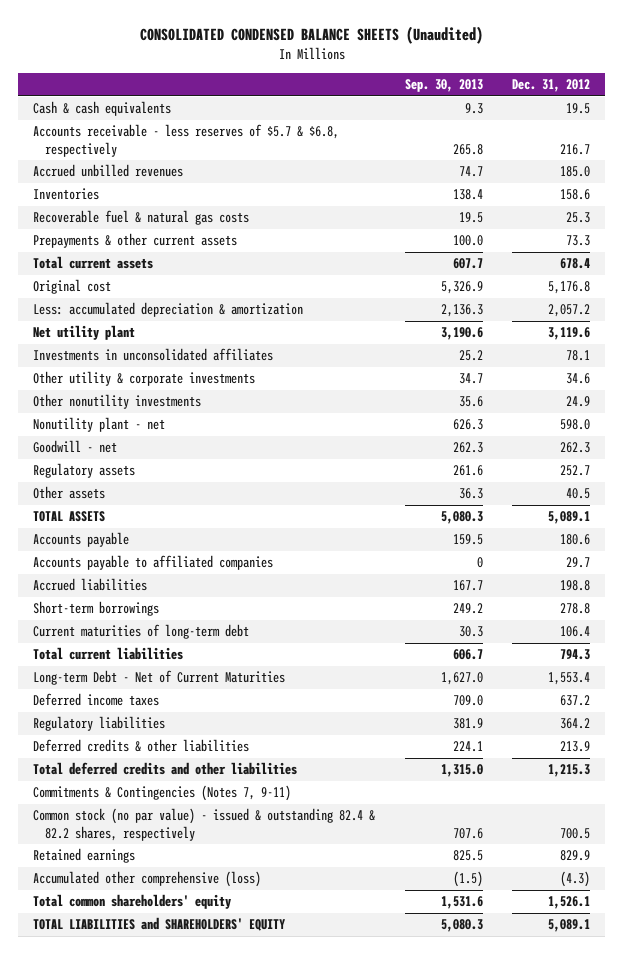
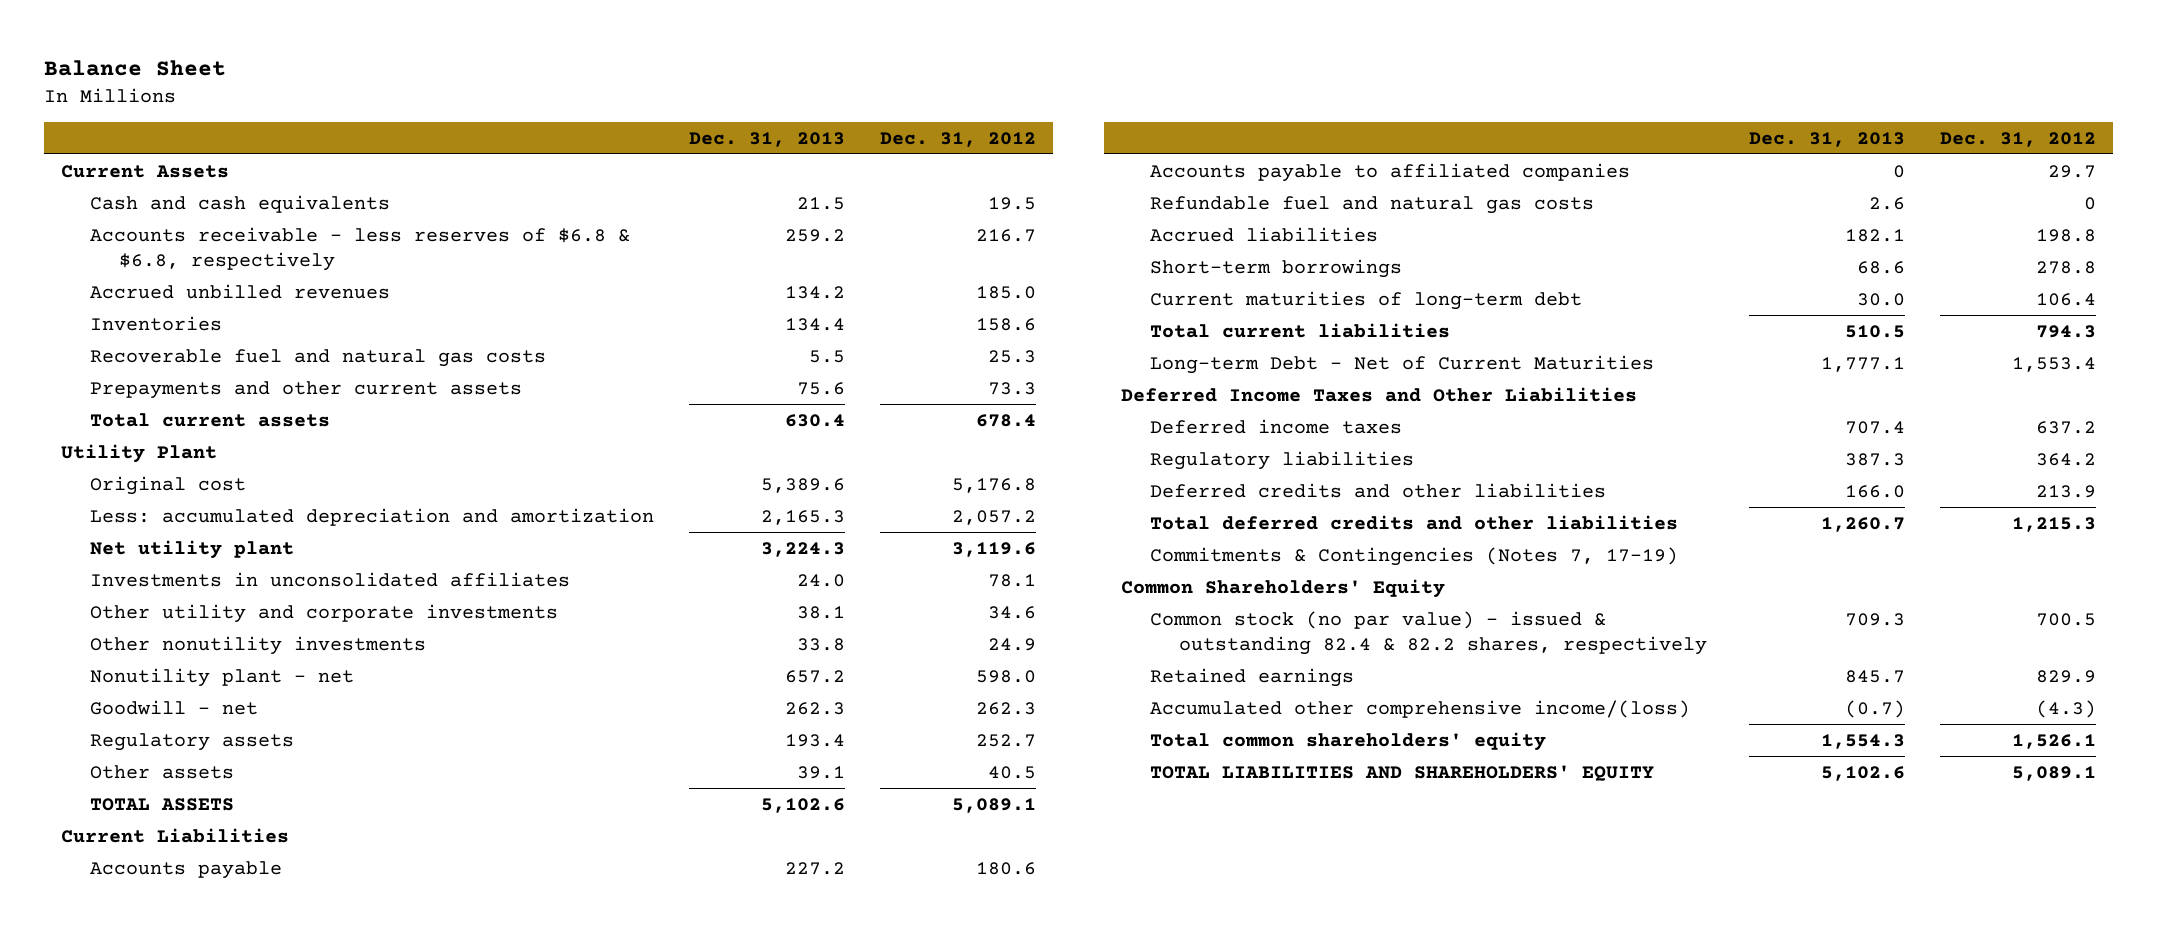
- CONSOLIDATED CONDENSED BALANCE SHEETS (Unaudited)
+ Balance Sheet
- | Sep. 30, 2013 | Dec. 31, 2012
+ | Dec. 31, 2013 | Dec. 31, 2012
- Cash & cash equivalents | 9.3 | 19.5
- Accounts receivable - less reserves of $5.7 & $6.8, respectively | 265.8 | 216.7
+ Current Assets
+ Cash and cash equivalents | 21.5 | 19.5
+ Accounts receivable - less reserves of $6.8 & $6.8, respectively | 259.2 | 216.7
- Recoverable fuel & natural gas costs | 19.5 | 25.3
- Prepayments & other current assets | 100.0 | 73.3
+ Recoverable fuel and natural gas costs | 5.5 | 25.3
+ Prepayments and other current assets | 75.6 | 73.3
+ Utility Plant
- Less: accumulated depreciation & amortization | 2,136.3 | 2,057.2
+ Less: accumulated depreciation and amortization | 2,165.3 | 2,057.2
- Other utility & corporate investments | 34.7 | 34.6
+ Other utility and corporate investments | 38.1 | 34.6
+ Current Liabilities
+ Refundable fuel and natural gas costs | 2.6 | 0
+ Deferred Income Taxes and Other Liabilities
- Deferred credits & other liabilities | 224.1 | 213.9
+ Deferred credits and other liabilities | 166.0 | 213.9
- Commitments & Contingencies (Notes 7, 9-11)
+ Commitments & Contingencies (Notes 7, 17-19)
+ Common Shareholders' Equity
- Accumulated other comprehensive (loss) | (1.5) | (4.3)
+ Accumulated other comprehensive income/(loss) | (0.7) | (4.3)
- TOTAL LIABILITIES and SHAREHOLDERS' EQUITY | 5,080.3 | 5,089.1
+ TOTAL LIABILITIES AND SHAREHOLDERS' EQUITY | 5,102.6 | 5,089.1

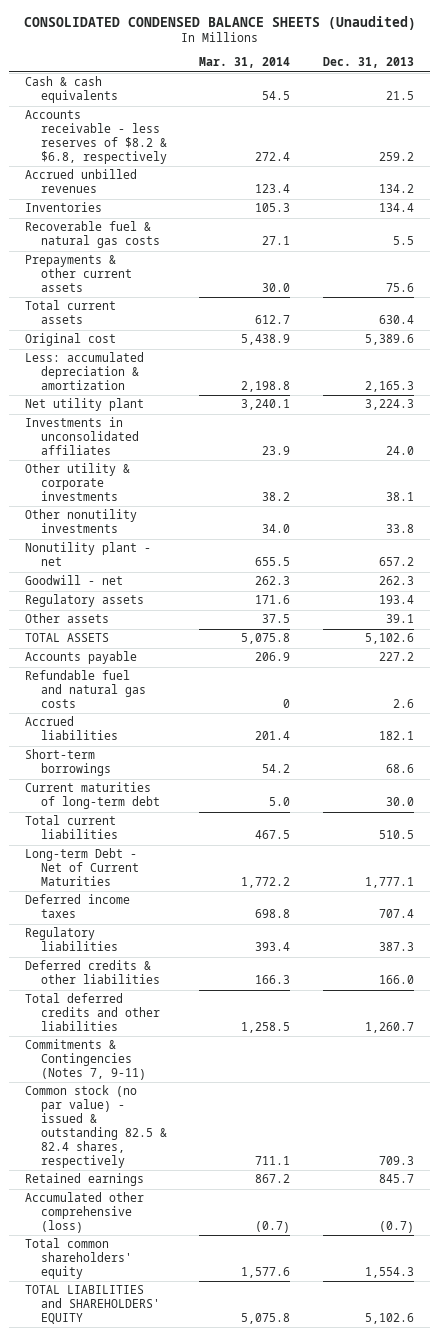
- Balance Sheet
+ CONSOLIDATED CONDENSED BALANCE SHEETS (Unaudited)
- | Dec. 31, 2013 | Dec. 31, 2012
+ | Mar. 31, 2014 | Dec. 31, 2013
- Current Assets
- Cash and cash equivalents | 21.5 | 19.5
- Accounts receivable - less reserves of $6.8 & $6.8, respectively | 259.2 | 216.7
+ Cash & cash equivalents | 54.5 | 21.5
+ Accounts receivable - less reserves of $8.2 & $6.8, respectively | 272.4 | 259.2
- Recoverable fuel and natural gas costs | 5.5 | 25.3
- Prepayments and other current assets | 75.6 | 73.3
+ Recoverable fuel & natural gas costs | 27.1 | 5.5
+ Prepayments & other current assets | 30.0 | 75.6
- Utility Plant
- Less: accumulated depreciation and amortization | 2,165.3 | 2,057.2
+ Less: accumulated depreciation & amortization | 2,198.8 | 2,165.3
- Other utility and corporate investments | 38.1 | 34.6
+ Other utility & corporate investments | 38.2 | 38.1
- Current Liabilities
- Accounts payable to affiliated companies | 0 | 29.7
- Deferred Income Taxes and Other Liabilities
- Deferred credits and other liabilities | 166.0 | 213.9
+ Deferred credits & other liabilities | 166.3 | 166.0
- Commitments & Contingencies (Notes 7, 17-19)
- Common Shareholders' Equity
- Common stock (no par value) - issued & outstanding 82.4 & 82.2 shares, respectively | 709.3 | 700.5
+ Commitments & Contingencies (Notes 7, 9-11)
+ Common stock (no par value) - issued & outstanding 82.5 & 82.4 shares, respectively | 711.1 | 709.3
- Accumulated other comprehensive income/(loss) | (0.7) | (4.3)
+ Accumulated other comprehensive (loss) | (0.7) | (0.7)
- TOTAL LIABILITIES AND SHAREHOLDERS' EQUITY | 5,102.6 | 5,089.1
+ TOTAL LIABILITIES and SHAREHOLDERS' EQUITY | 5,075.8 | 5,102.6

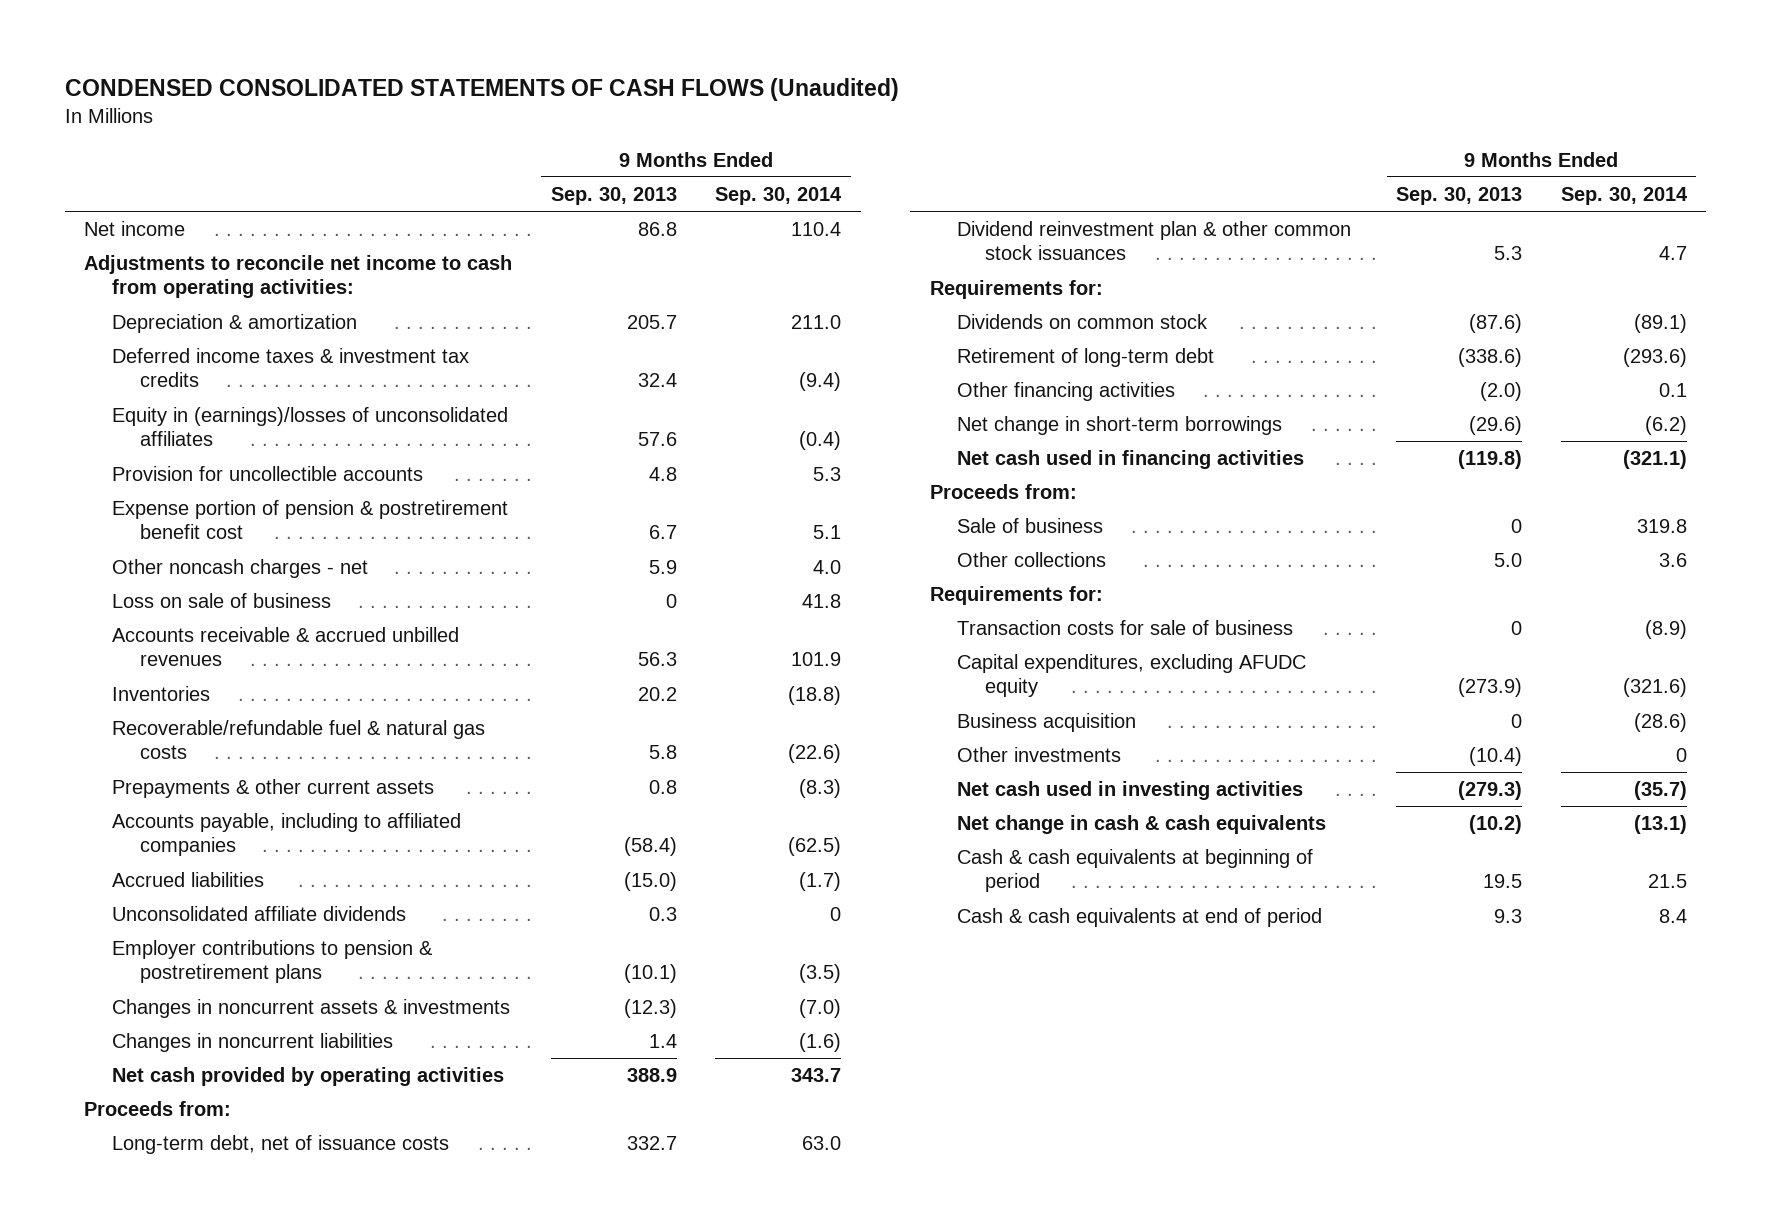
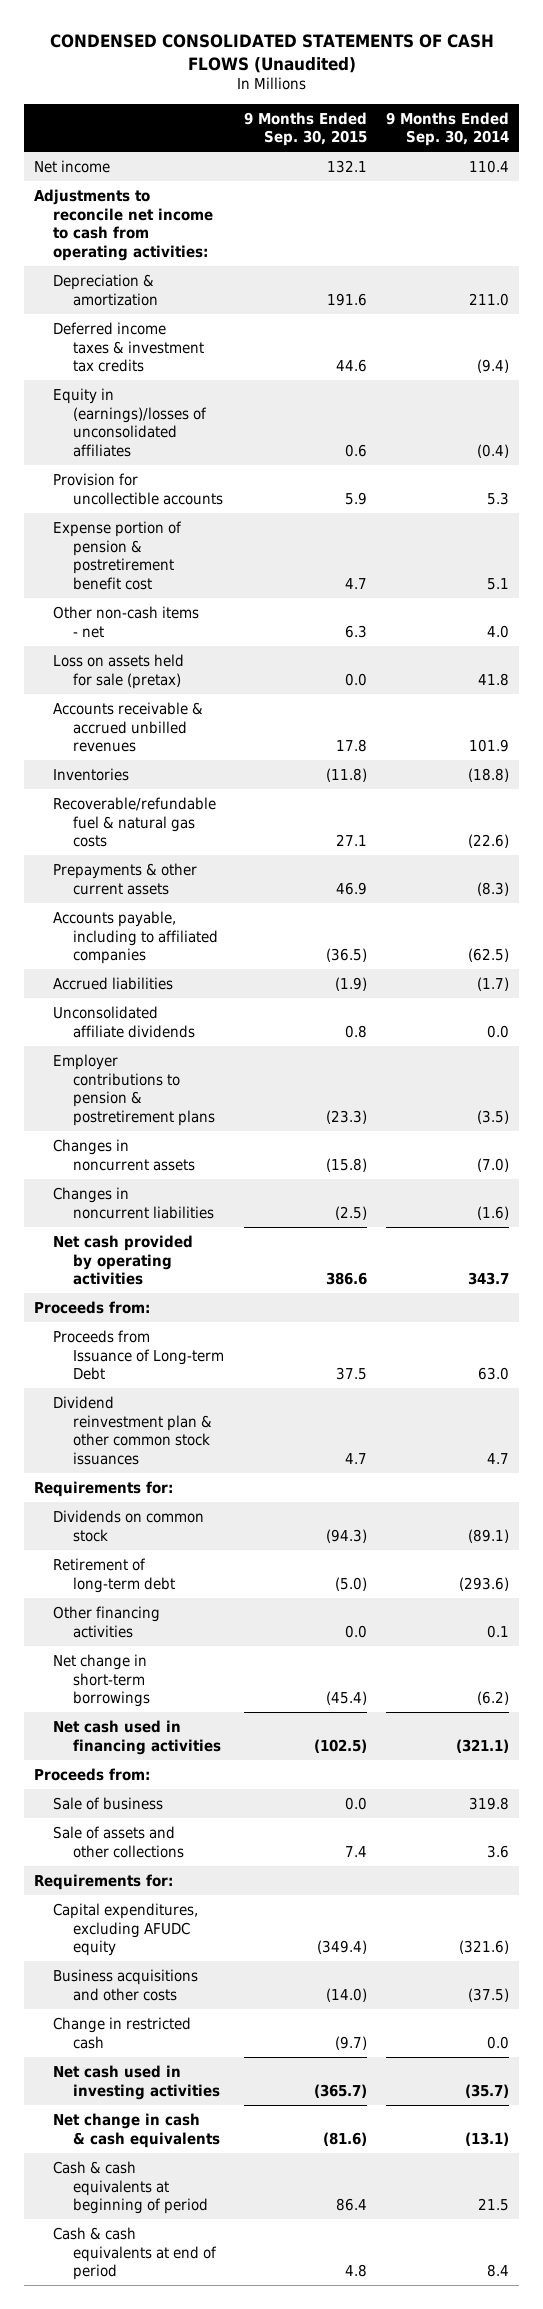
- | 9 Months Ended Sep. 30, 2013 | 9 Months Ended Sep. 30, 2014
+ | 9 Months Ended Sep. 30, 2015 | 9 Months Ended Sep. 30, 2014
- Other noncash charges - net | 5.9 | 4.0
- Loss on sale of business | 0 | 41.8
+ Other non-cash items - net | 6.3 | 4.0
+ Loss on assets held for sale (pretax) | 0.0 | 41.8
- Unconsolidated affiliate dividends | 0.3 | 0
+ Unconsolidated affiliate dividends | 0.8 | 0.0
- Changes in noncurrent assets & investments | (12.3) | (7.0)
+ Changes in noncurrent assets | (15.8) | (7.0)
- Long-term debt, net of issuance costs | 332.7 | 63.0
+ Proceeds from Issuance of Long-term Debt | 37.5 | 63.0
- Other collections | 5.0 | 3.6
+ Sale of assets and other collections | 7.4 | 3.6
- Transaction costs for sale of business | 0 | (8.9)
- Business acquisition | 0 | (28.6)
- Other investments | (10.4) | 0
+ Business acquisitions and other costs | (14.0) | (37.5)
+ Change in restricted cash | (9.7) | 0.0

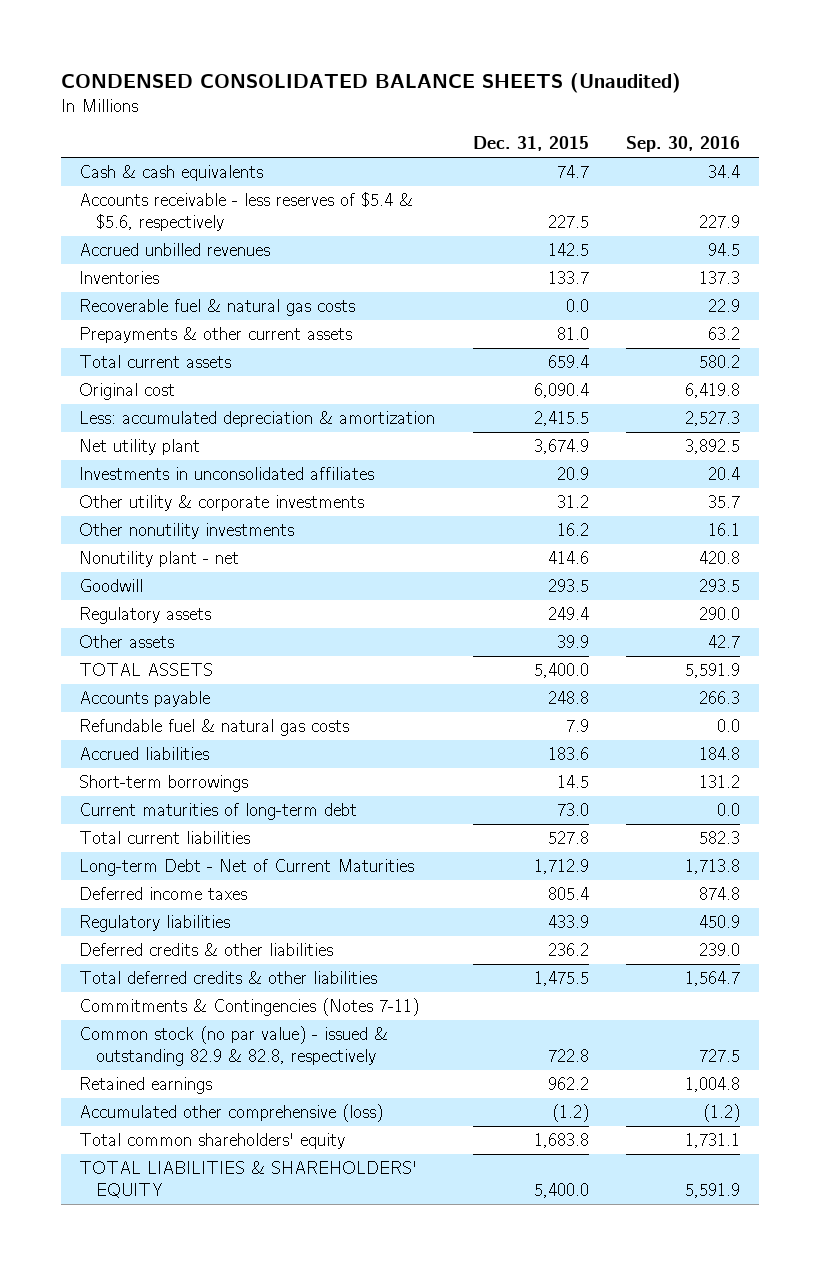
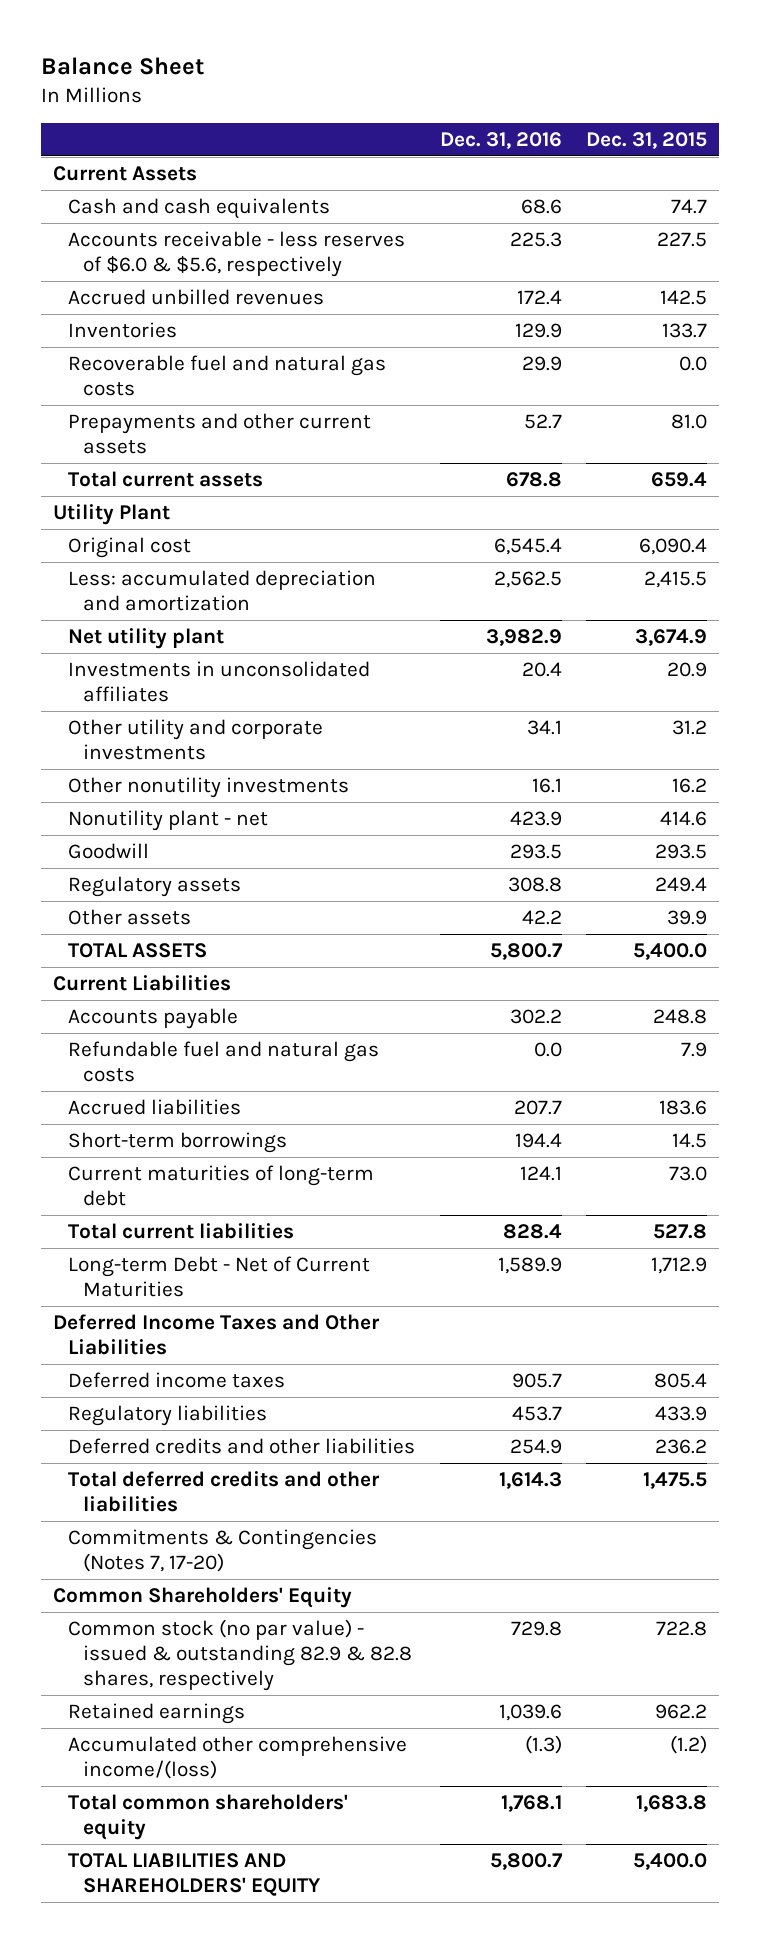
- CONDENSED CONSOLIDATED BALANCE SHEETS (Unaudited)
+ Balance Sheet
- | Dec. 31, 2015 | Sep. 30, 2016
+ | Dec. 31, 2016 | Dec. 31, 2015
- Cash & cash equivalents | 74.7 | 34.4
- Accounts receivable - less reserves of $5.4 & $5.6, respectively | 227.5 | 227.9
+ Current Assets
+ Cash and cash equivalents | 68.6 | 74.7
+ Accounts receivable - less reserves of $6.0 & $5.6, respectively | 225.3 | 227.5
- Recoverable fuel & natural gas costs | 0.0 | 22.9
- Prepayments & other current assets | 81.0 | 63.2
+ Recoverable fuel and natural gas costs | 29.9 | 0.0
+ Prepayments and other current assets | 52.7 | 81.0
+ Utility Plant
- Less: accumulated depreciation & amortization | 2,415.5 | 2,527.3
+ Less: accumulated depreciation and amortization | 2,562.5 | 2,415.5
- Other utility & corporate investments | 31.2 | 35.7
+ Other utility and corporate investments | 34.1 | 31.2
+ Current Liabilities
- Refundable fuel & natural gas costs | 7.9 | 0.0
+ Refundable fuel and natural gas costs | 0.0 | 7.9
+ Deferred Income Taxes and Other Liabilities
- Deferred credits & other liabilities | 236.2 | 239.0
- Total deferred credits & other liabilities | 1,475.5 | 1,564.7
- Commitments & Contingencies (Notes 7-11)
- Common stock (no par value) - issued & outstanding 82.9 & 82.8, respectively | 722.8 | 727.5
+ Deferred credits and other liabilities | 254.9 | 236.2
+ Total deferred credits and other liabilities | 1,614.3 | 1,475.5
+ Commitments & Contingencies (Notes 7, 17-20)
+ Common Shareholders' Equity
+ Common stock (no par value) - issued & outstanding 82.9 & 82.8 shares, respectively | 729.8 | 722.8
- Accumulated other comprehensive (loss) | (1.2) | (1.2)
+ Accumulated other comprehensive income/(loss) | (1.3) | (1.2)
- TOTAL LIABILITIES & SHAREHOLDERS' EQUITY | 5,400.0 | 5,591.9
+ TOTAL LIABILITIES AND SHAREHOLDERS' EQUITY | 5,800.7 | 5,400.0

